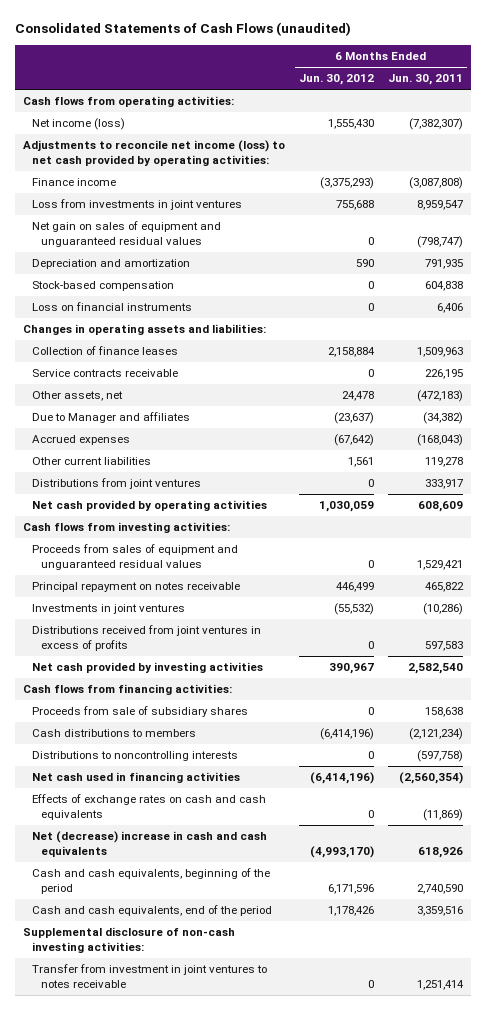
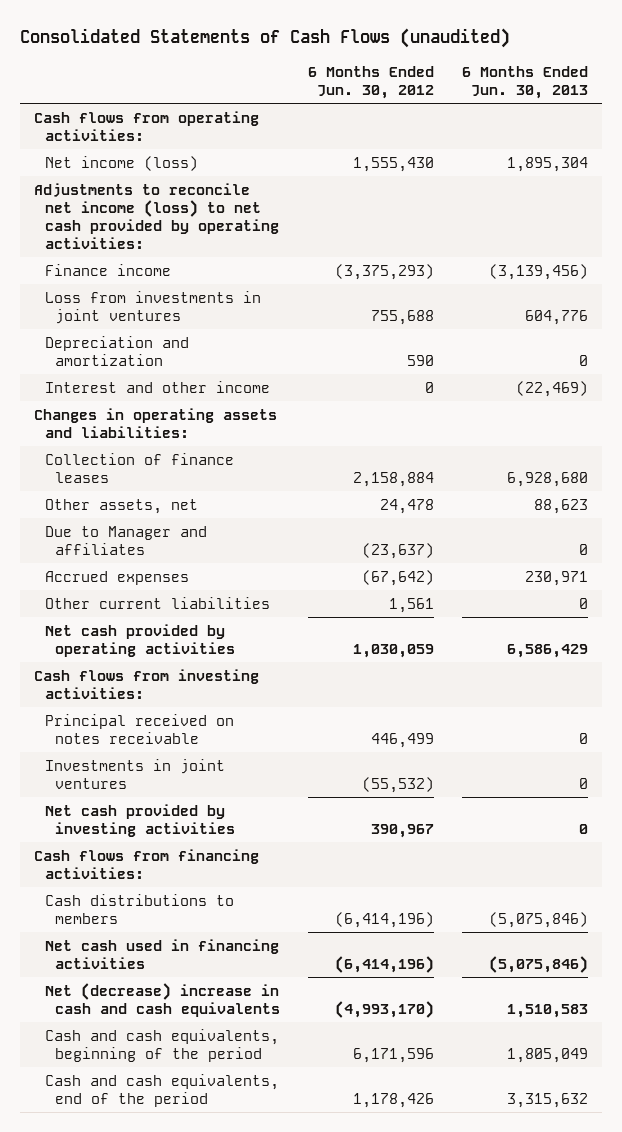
- | 6 Months Ended Jun. 30, 2012 | 6 Months Ended Jun. 30, 2011
+ | 6 Months Ended Jun. 30, 2012 | 6 Months Ended Jun. 30, 2013
- Net gain on sales of equipment and unguaranteed residual values | 0 | (798,747)
- Stock-based compensation | 0 | 604,838
- Loss on financial instruments | 0 | 6,406
+ Interest and other income | 0 | (22,469)
- Service contracts receivable | 0 | 226,195
- Distributions from joint ventures | 0 | 333,917
- Proceeds from sales of equipment and unguaranteed residual values | 0 | 1,529,421
- Principal repayment on notes receivable | 446,499 | 465,822
+ Principal received on notes receivable | 446,499 | 0
- Distributions received from joint ventures in excess of profits | 0 | 597,583
- Proceeds from sale of subsidiary shares | 0 | 158,638
- Distributions to noncontrolling interests | 0 | (597,758)
- Effects of exchange rates on cash and cash equivalents | 0 | (11,869)
- Supplemental disclosure of non-cash investing activities:
- Transfer from investment in joint ventures to notes receivable | 0 | 1,251,414

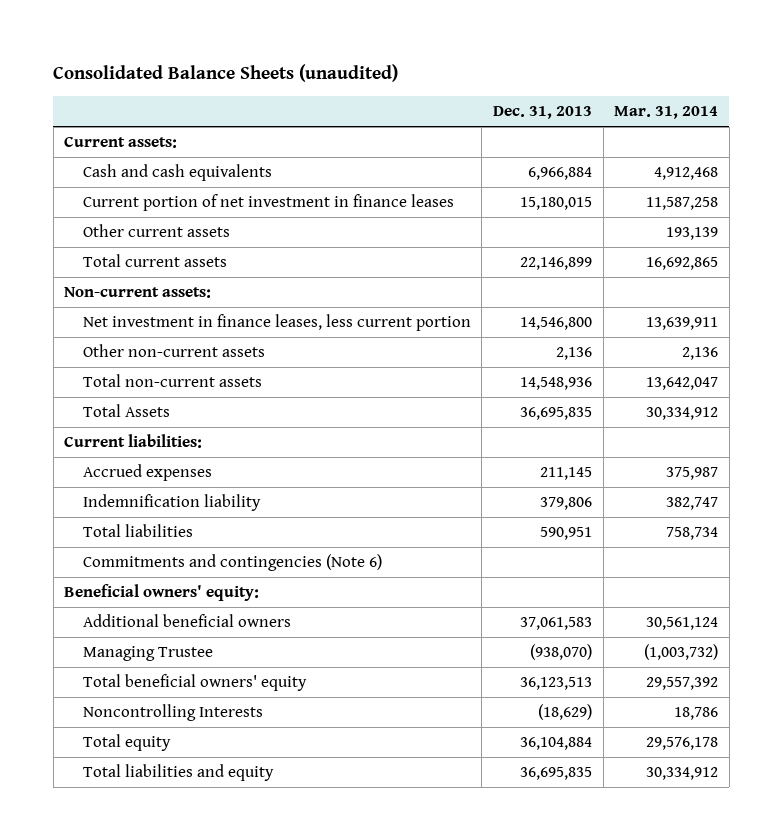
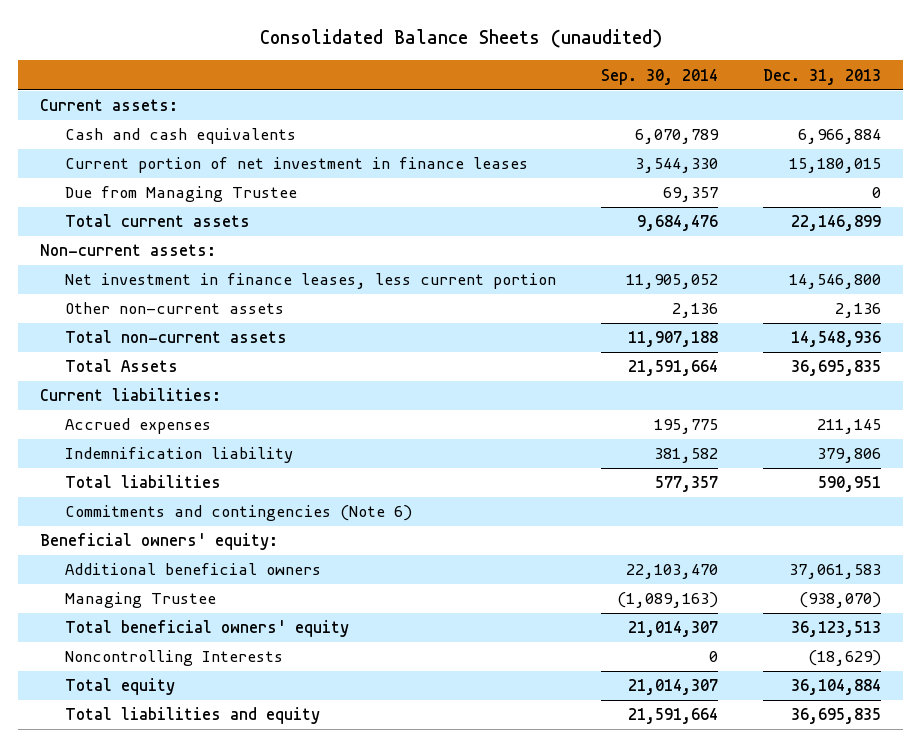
- | Dec. 31, 2013 | Mar. 31, 2014
+ | Sep. 30, 2014 | Dec. 31, 2013
- Other current assets | | 193,139
+ Due from Managing Trustee | 69,357 | 0

